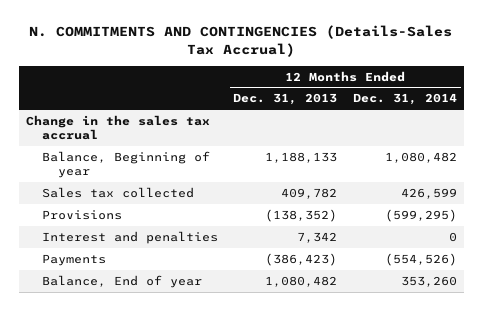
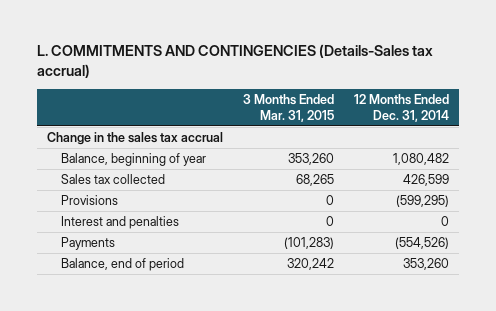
- N. COMMITMENTS AND CONTINGENCIES (Details-Sales Tax Accrual)
+ L. COMMITMENTS AND CONTINGENCIES (Details-Sales tax accrual)
- | 12 Months Ended Dec. 31, 2013 | 12 Months Ended Dec. 31, 2014
+ | 3 Months Ended Mar. 31, 2015 | 12 Months Ended Dec. 31, 2014
- Balance, Beginning of year | 1,188,133 | 1,080,482
+ Balance, beginning of year | 353,260 | 1,080,482
- Balance, End of year | 1,080,482 | 353,260
+ Balance, end of period | 320,242 | 353,260

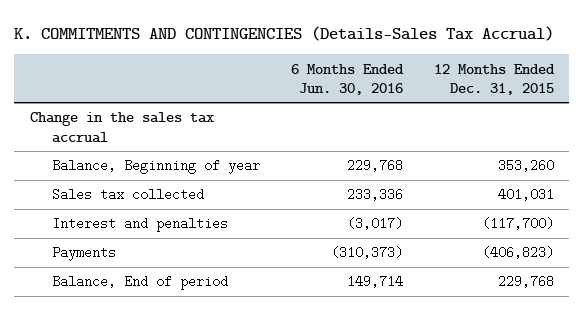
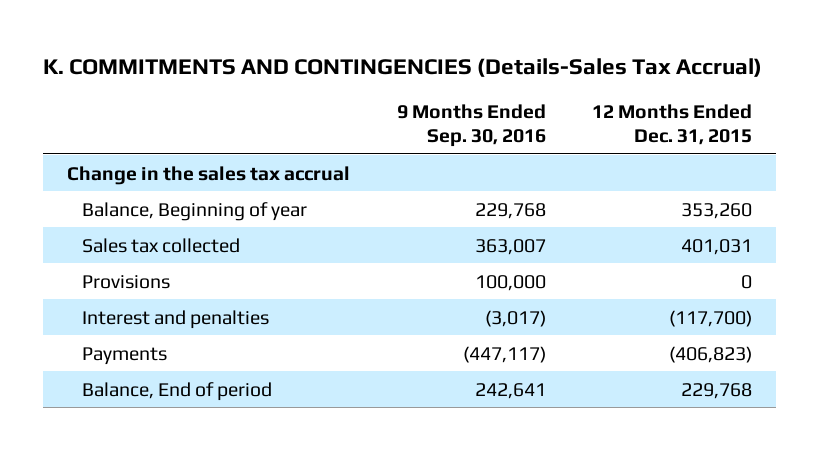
- | 6 Months Ended Jun. 30, 2016 | 12 Months Ended Dec. 31, 2015
+ | 9 Months Ended Sep. 30, 2016 | 12 Months Ended Dec. 31, 2015
+ Provisions | 100,000 | 0

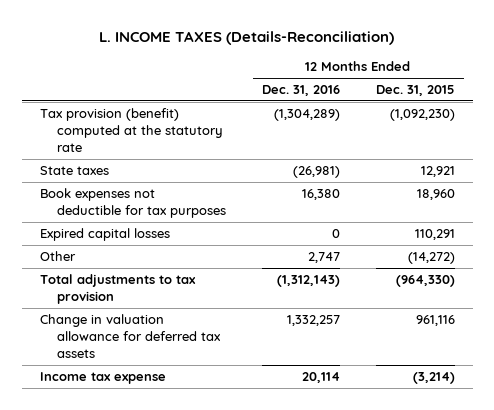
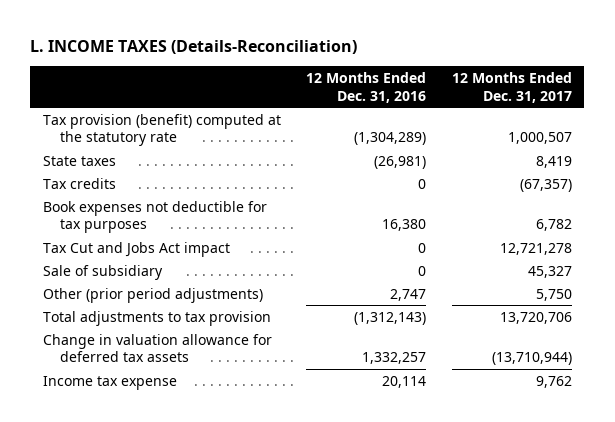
- | 12 Months Ended Dec. 31, 2016 | 12 Months Ended Dec. 31, 2015
+ | 12 Months Ended Dec. 31, 2016 | 12 Months Ended Dec. 31, 2017
+ Tax credits | 0 | (67,357)
- Expired capital losses | 0 | 110,291
- Other | 2,747 | (14,272)
+ Tax Cut and Jobs Act impact | 0 | 12,721,278
+ Sale of subsidiary | 0 | 45,327
+ Other (prior period adjustments) | 2,747 | 5,750

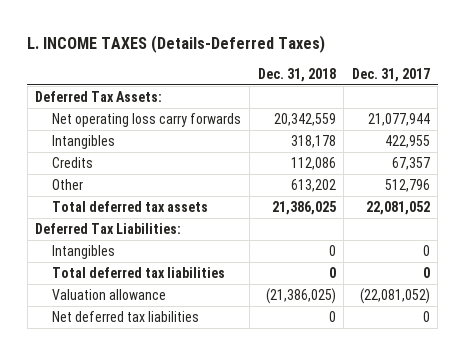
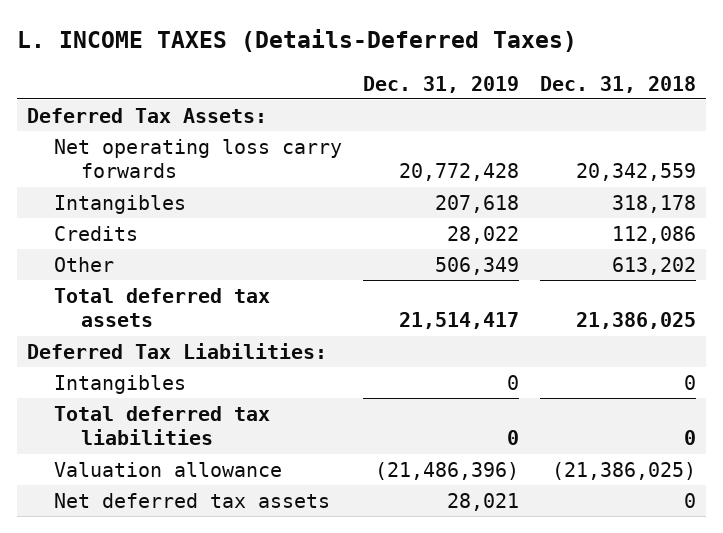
- | Dec. 31, 2018 | Dec. 31, 2017
+ | Dec. 31, 2019 | Dec. 31, 2018
- Net deferred tax liabilities | 0 | 0
+ Net deferred tax assets | 28,021 | 0

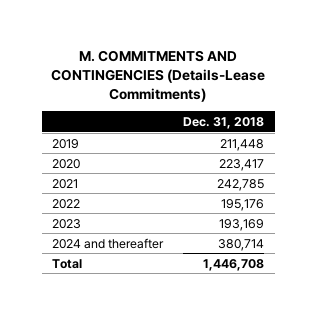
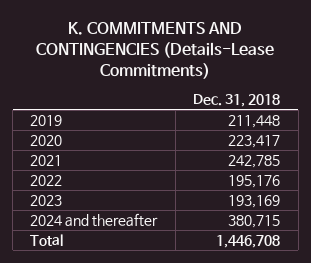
- M. COMMITMENTS AND CONTINGENCIES (Details-Lease Commitments)
+ K. COMMITMENTS AND CONTINGENCIES (Details-Lease Commitments)
- 2024 and thereafter | 380,714
+ 2024 and thereafter | 380,715

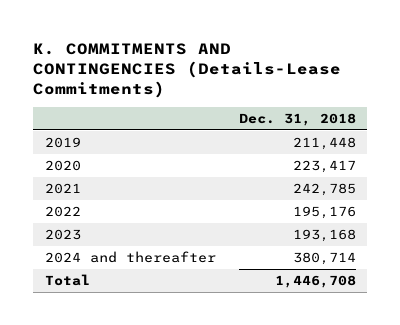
- 2023 | 193,169
- 2024 and thereafter | 380,715
+ 2023 | 193,168
+ 2024 and thereafter | 380,714

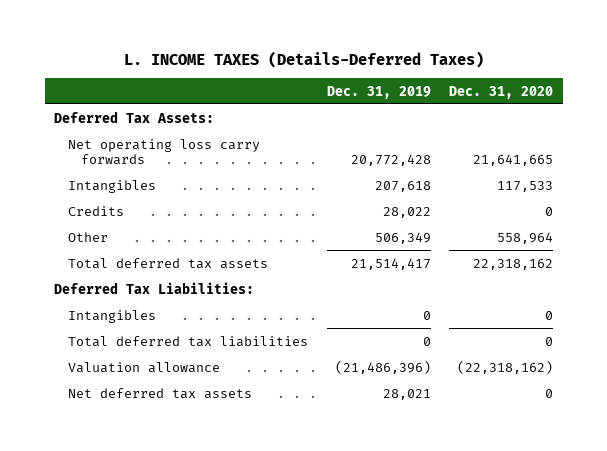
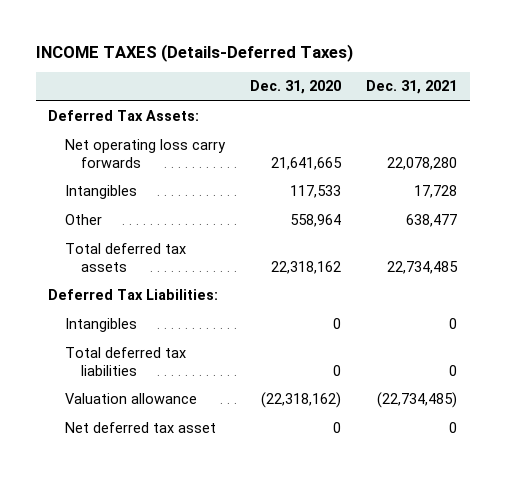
- L. INCOME TAXES (Details-Deferred Taxes)
+ INCOME TAXES (Details-Deferred Taxes)
- | Dec. 31, 2019 | Dec. 31, 2020
+ | Dec. 31, 2020 | Dec. 31, 2021
- Credits | 28,022 | 0
- Net deferred tax assets | 28,021 | 0
+ Net deferred tax asset | 0 | 0

